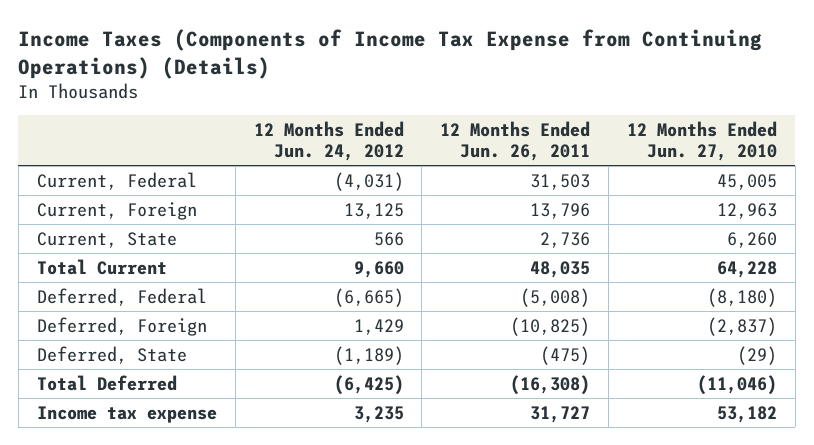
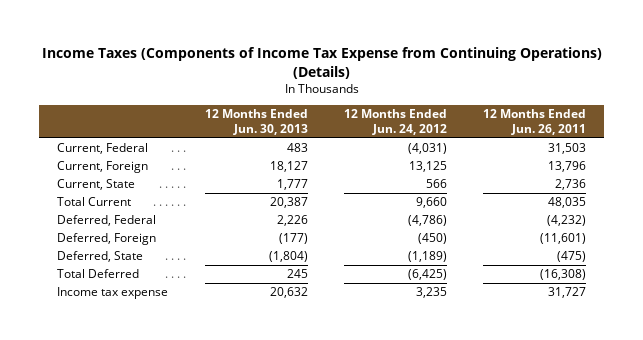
- | 12 Months Ended Jun. 24, 2012 | 12 Months Ended Jun. 26, 2011 | 12 Months Ended Jun. 27, 2010
+ | 12 Months Ended Jun. 30, 2013 | 12 Months Ended Jun. 24, 2012 | 12 Months Ended Jun. 26, 2011
- Deferred, Federal | (6,665) | (5,008) | (8,180)
- Deferred, Foreign | 1,429 | (10,825) | (2,837)
+ Deferred, Federal | 2,226 | (4,786) | (4,232)
+ Deferred, Foreign | (177) | (450) | (11,601)

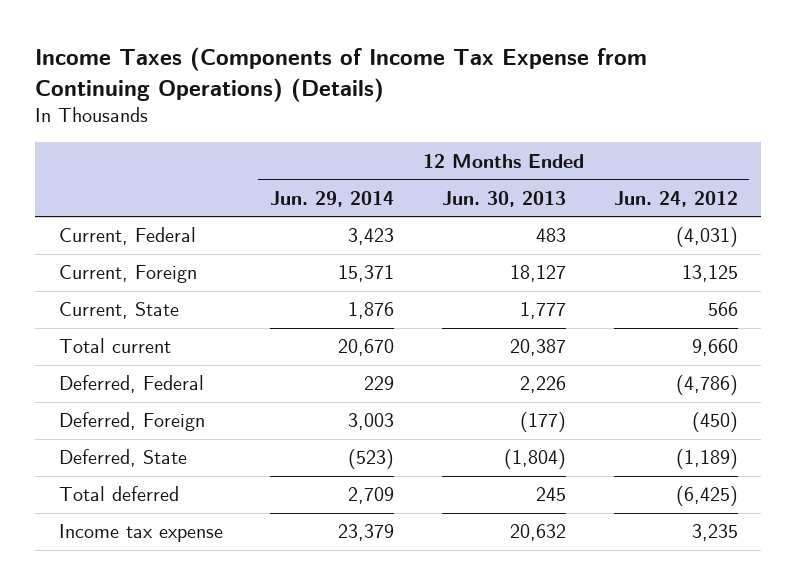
- | 12 Months Ended Jun. 30, 2013 | 12 Months Ended Jun. 24, 2012 | 12 Months Ended Jun. 26, 2011
+ | 12 Months Ended Jun. 29, 2014 | 12 Months Ended Jun. 30, 2013 | 12 Months Ended Jun. 24, 2012
- Total Current | 20,387 | 9,660 | 48,035
+ Total current | 20,670 | 20,387 | 9,660
- Total Deferred | 245 | (6,425) | (16,308)
+ Total deferred | 2,709 | 245 | (6,425)

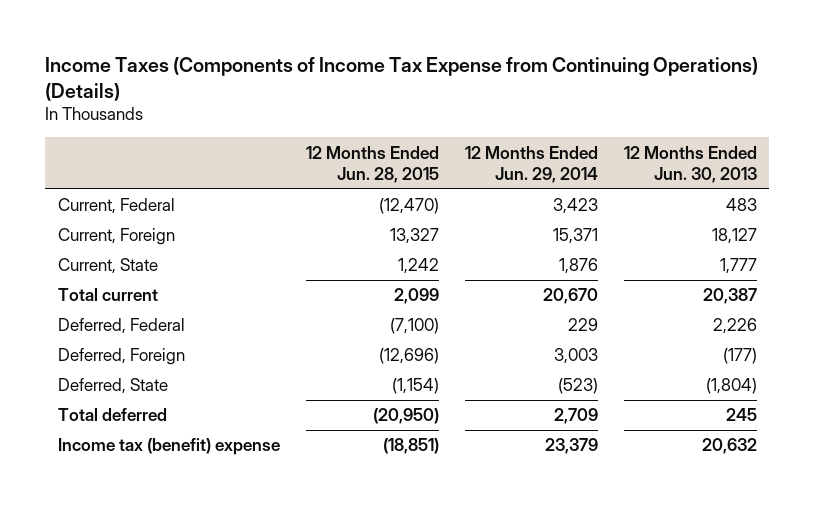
- | 12 Months Ended Jun. 29, 2014 | 12 Months Ended Jun. 30, 2013 | 12 Months Ended Jun. 24, 2012
+ | 12 Months Ended Jun. 28, 2015 | 12 Months Ended Jun. 29, 2014 | 12 Months Ended Jun. 30, 2013
- Income tax expense | 23,379 | 20,632 | 3,235
+ Income tax (benefit) expense | (18,851) | 23,379 | 20,632

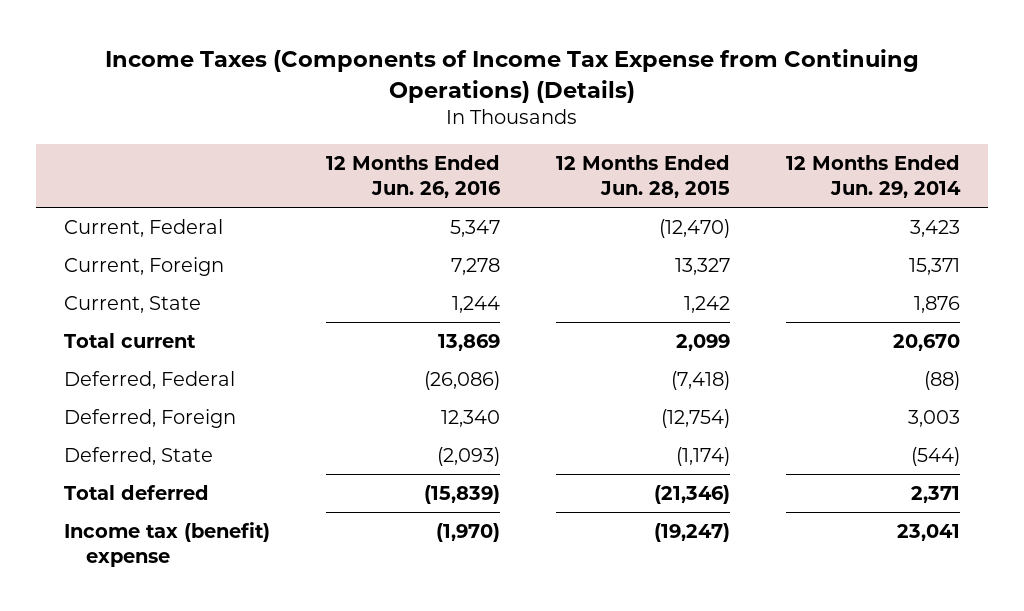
- | 12 Months Ended Jun. 28, 2015 | 12 Months Ended Jun. 29, 2014 | 12 Months Ended Jun. 30, 2013
+ | 12 Months Ended Jun. 26, 2016 | 12 Months Ended Jun. 28, 2015 | 12 Months Ended Jun. 29, 2014
- Deferred, Federal | (7,100) | 229 | 2,226
- Deferred, Foreign | (12,696) | 3,003 | (177)
- Deferred, State | (1,154) | (523) | (1,804)
- Total deferred | (20,950) | 2,709 | 245
- Income tax (benefit) expense | (18,851) | 23,379 | 20,632
+ Deferred, Federal | (26,086) | (7,418) | (88)
+ Deferred, Foreign | 12,340 | (12,754) | 3,003
+ Deferred, State | (2,093) | (1,174) | (544)
+ Total deferred | (15,839) | (21,346) | 2,371
+ Income tax (benefit) expense | (1,970) | (19,247) | 23,041

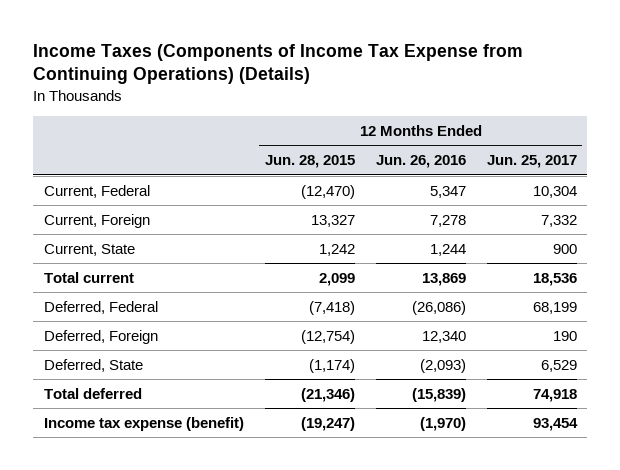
- | 12 Months Ended Jun. 26, 2016 | 12 Months Ended Jun. 28, 2015 | 12 Months Ended Jun. 29, 2014
+ | 12 Months Ended Jun. 28, 2015 | 12 Months Ended Jun. 26, 2016 | 12 Months Ended Jun. 25, 2017
- Income tax (benefit) expense | (1,970) | (19,247) | 23,041
+ Income tax expense (benefit) | (19,247) | (1,970) | 93,454

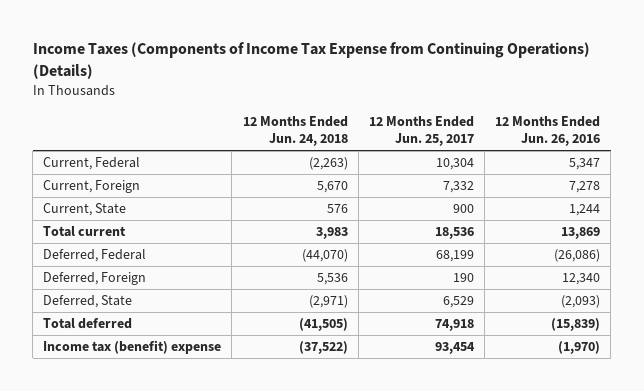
- | 12 Months Ended Jun. 28, 2015 | 12 Months Ended Jun. 26, 2016 | 12 Months Ended Jun. 25, 2017
+ | 12 Months Ended Jun. 24, 2018 | 12 Months Ended Jun. 25, 2017 | 12 Months Ended Jun. 26, 2016
- Income tax expense (benefit) | (19,247) | (1,970) | 93,454
+ Income tax (benefit) expense | (37,522) | 93,454 | (1,970)

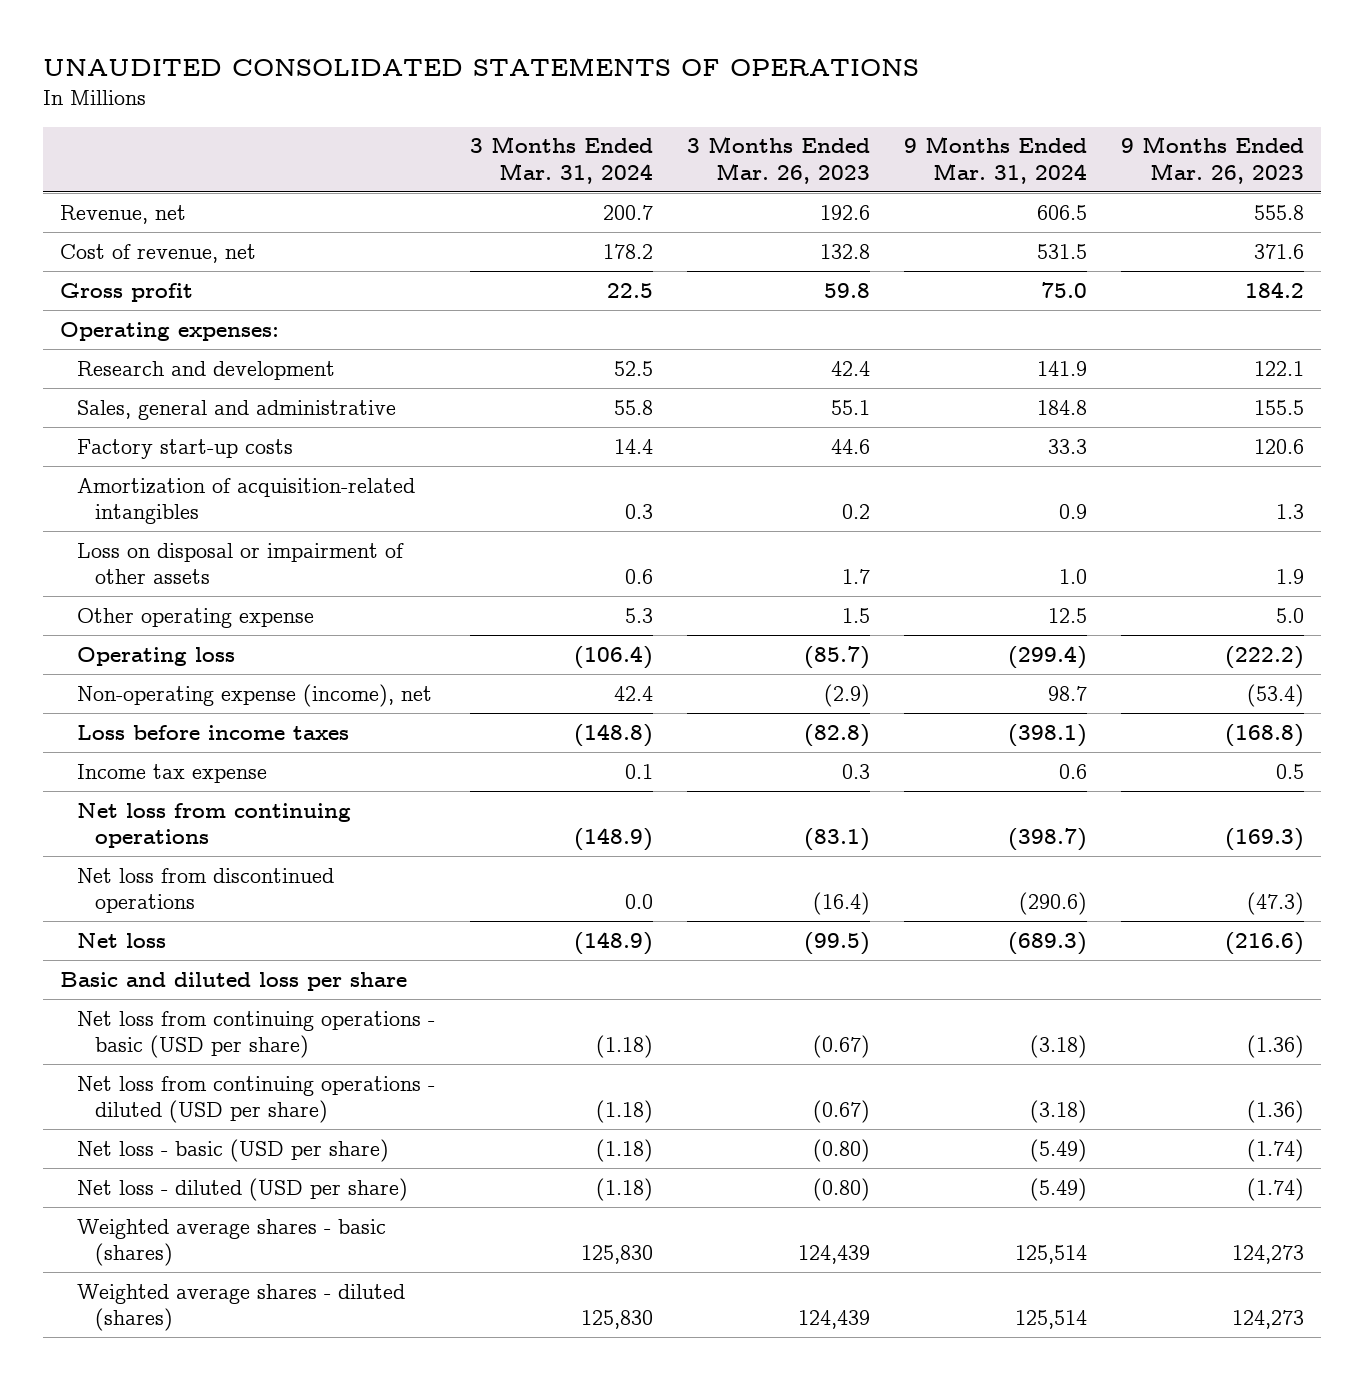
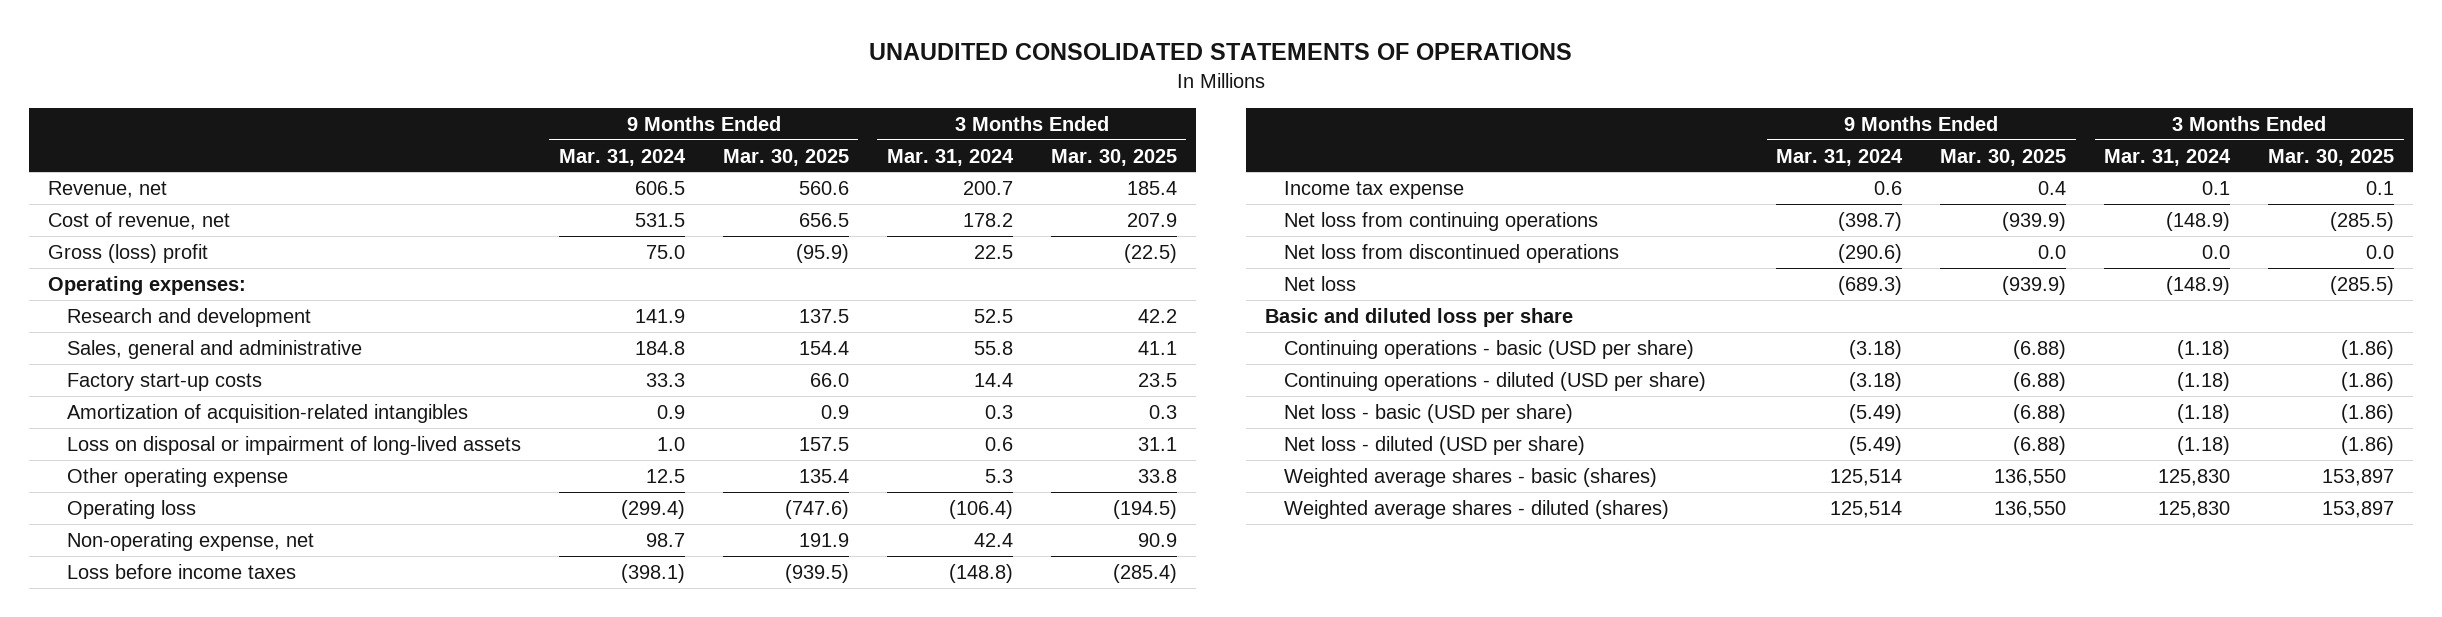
- | 3 Months Ended Mar. 31, 2024 | 3 Months Ended Mar. 26, 2023 | 9 Months Ended Mar. 31, 2024 | 9 Months Ended Mar. 26, 2023
+ | 9 Months Ended Mar. 31, 2024 | 9 Months Ended Mar. 30, 2025 | 3 Months Ended Mar. 31, 2024 | 3 Months Ended Mar. 30, 2025
- Gross profit | 22.5 | 59.8 | 75.0 | 184.2
+ Gross (loss) profit | 75.0 | (95.9) | 22.5 | (22.5)
- Loss on disposal or impairment of other assets | 0.6 | 1.7 | 1.0 | 1.9
+ Loss on disposal or impairment of long-lived assets | 1.0 | 157.5 | 0.6 | 31.1
- Non-operating expense (income), net | 42.4 | (2.9) | 98.7 | (53.4)
+ Non-operating expense, net | 98.7 | 191.9 | 42.4 | 90.9
- Net loss from continuing operations - basic (USD per share) | (1.18) | (0.67) | (3.18) | (1.36)
- Net loss from continuing operations - diluted (USD per share) | (1.18) | (0.67) | (3.18) | (1.36)
+ Continuing operations - basic (USD per share) | (3.18) | (6.88) | (1.18) | (1.86)
+ Continuing operations - diluted (USD per share) | (3.18) | (6.88) | (1.18) | (1.86)

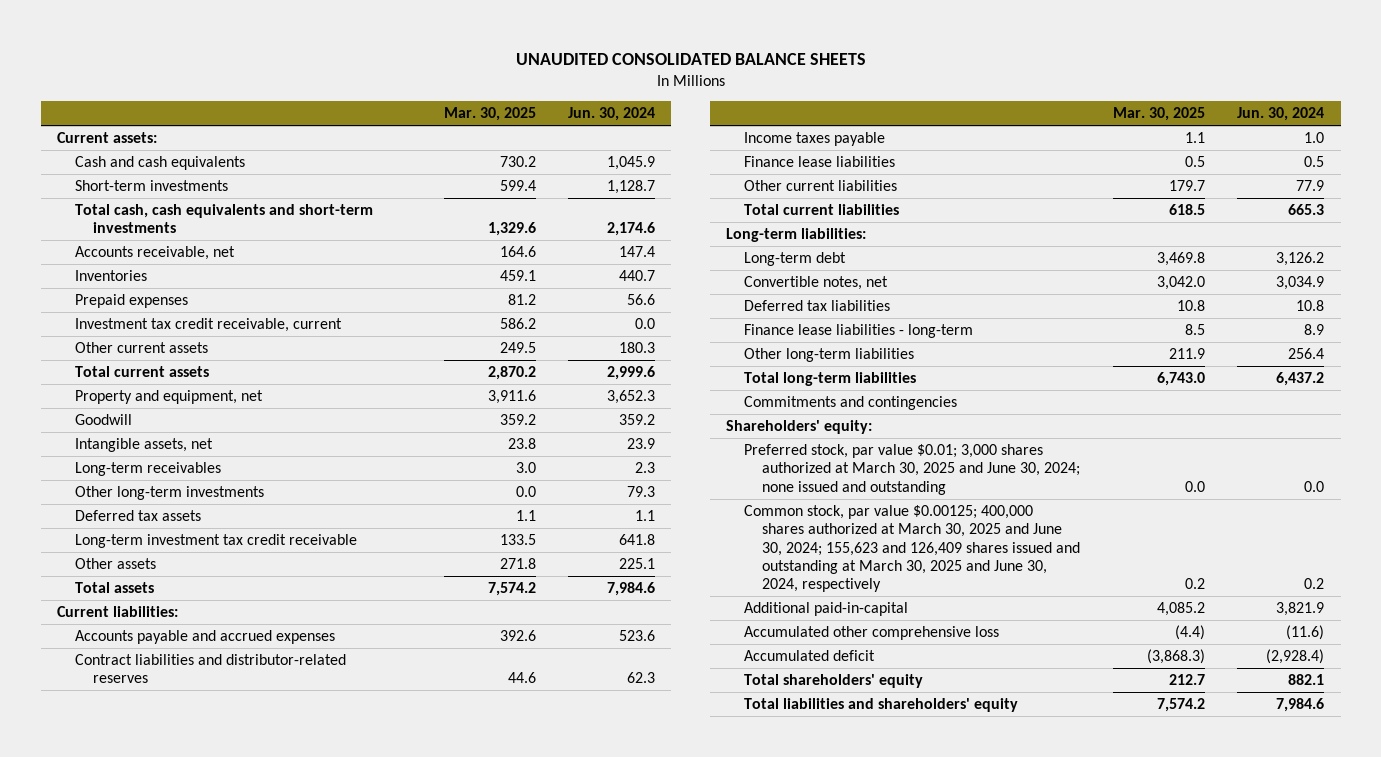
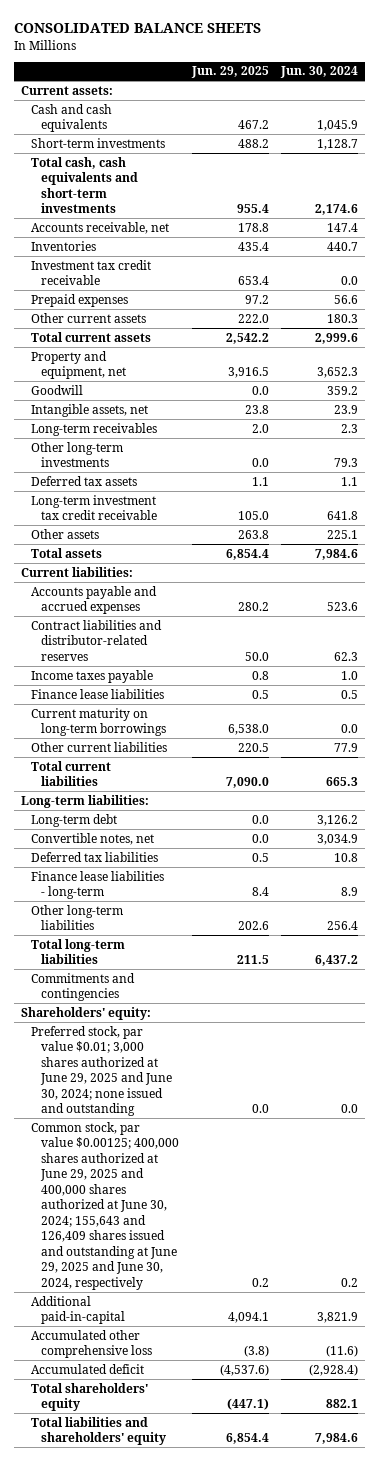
- UNAUDITED CONSOLIDATED BALANCE SHEETS
+ CONSOLIDATED BALANCE SHEETS
- | Mar. 30, 2025 | Jun. 30, 2024
+ | Jun. 29, 2025 | Jun. 30, 2024
+ Investment tax credit receivable | 653.4 | 0.0
- Investment tax credit receivable, current | 586.2 | 0.0
+ Current maturity on long-term borrowings | 6,538.0 | 0.0
- Preferred stock, par value $0.01; 3,000 shares authorized at March 30, 2025 and June 30, 2024; none issued and outstanding | 0.0 | 0.0
- Common stock, par value $0.00125; 400,000 shares authorized at March 30, 2025 and June 30, 2024; 155,623 and 126,409 shares issued and outstanding at March 30, 2025 and June 30, 2024, respectively | 0.2 | 0.2
+ Preferred stock, par value $0.01; 3,000 shares authorized at June 29, 2025 and June 30, 2024; none issued and outstanding | 0.0 | 0.0
+ Common stock, par value $0.00125; 400,000 shares authorized at June 29, 2025 and 400,000 shares authorized at June 30, 2024; 155,643 and 126,409 shares issued and outstanding at June 29, 2025 and June 30, 2024, respectively | 0.2 | 0.2

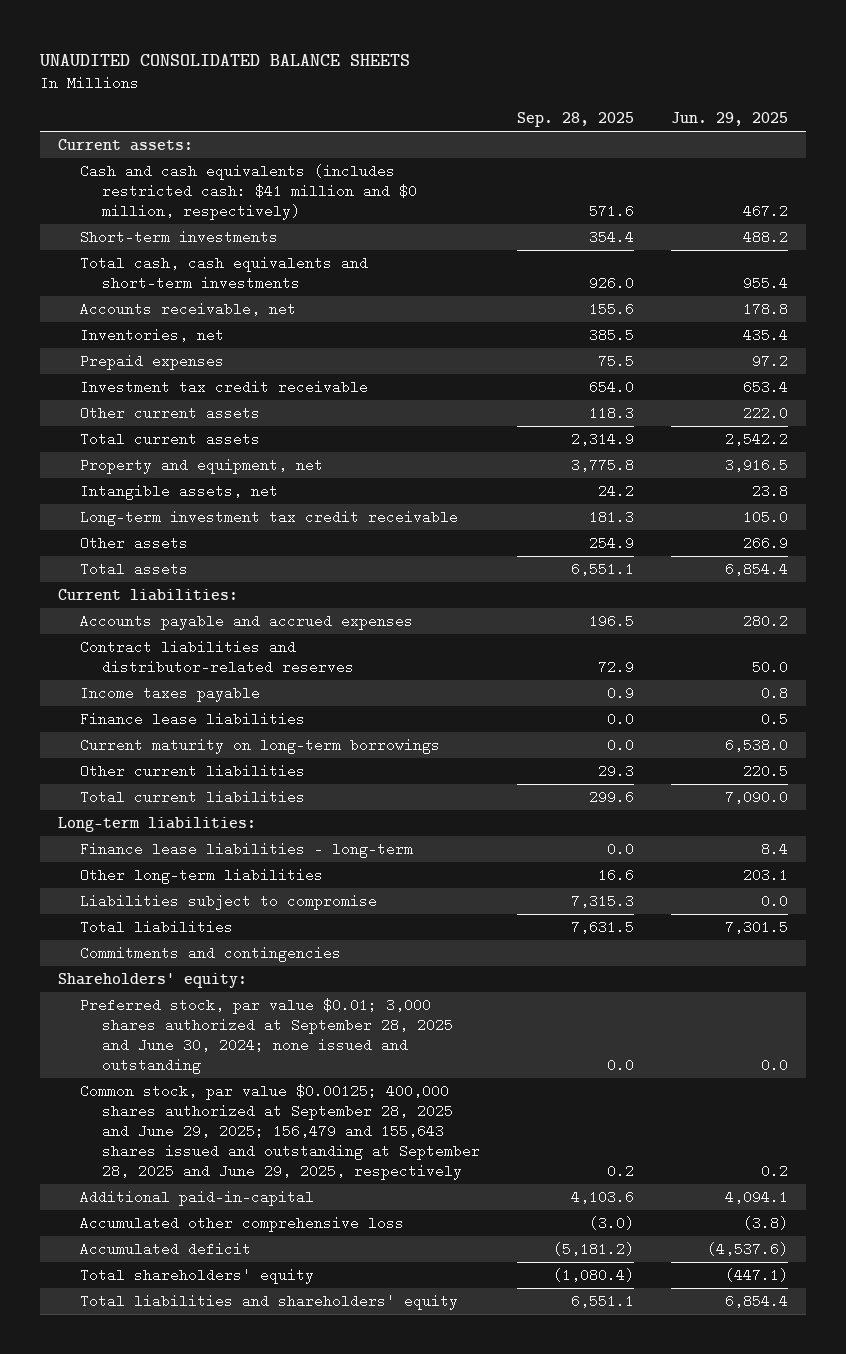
- CONSOLIDATED BALANCE SHEETS
+ UNAUDITED CONSOLIDATED BALANCE SHEETS
- | Jun. 29, 2025 | Jun. 30, 2024
+ | Sep. 28, 2025 | Jun. 29, 2025
- Cash and cash equivalents | 467.2 | 1,045.9
+ Cash and cash equivalents (includes restricted cash: $41 million and $0 million, respectively) | 571.6 | 467.2
- Inventories | 435.4 | 440.7
+ Inventories, net | 385.5 | 435.4
moved down: Investment tax credit receivable | 654.0 | 653.4
- Goodwill | 0.0 | 359.2
- Long-term receivables | 2.0 | 2.3
- Other long-term investments | 0.0 | 79.3
- Deferred tax assets | 1.1 | 1.1
- Other assets | 263.8 | 225.1
+ Other assets | 254.9 | 266.9
- Long-term debt | 0.0 | 3,126.2
- Convertible notes, net | 0.0 | 3,034.9
- Deferred tax liabilities | 0.5 | 10.8
- Other long-term liabilities | 202.6 | 256.4
- Total long-term liabilities | 211.5 | 6,437.2
+ Other long-term liabilities | 16.6 | 203.1
+ Liabilities subject to compromise | 7,315.3 | 0.0
+ Total liabilities | 7,631.5 | 7,301.5
- Preferred stock, par value $0.01; 3,000 shares authorized at June 29, 2025 and June 30, 2024; none issued and outstanding | 0.0 | 0.0
- Common stock, par value $0.00125; 400,000 shares authorized at June 29, 2025 and 400,000 shares authorized at June 30, 2024; 155,643 and 126,409 shares issued and outstanding at June 29, 2025 and June 30, 2024, respectively | 0.2 | 0.2
+ Preferred stock, par value $0.01; 3,000 shares authorized at September 28, 2025 and June 30, 2024; none issued and outstanding | 0.0 | 0.0
+ Common stock, par value $0.00125; 400,000 shares authorized at September 28, 2025 and June 29, 2025; 156,479 and 155,643 shares issued and outstanding at September 28, 2025 and June 29, 2025, respectively | 0.2 | 0.2

